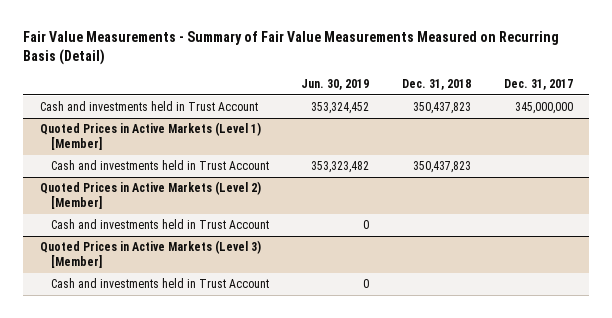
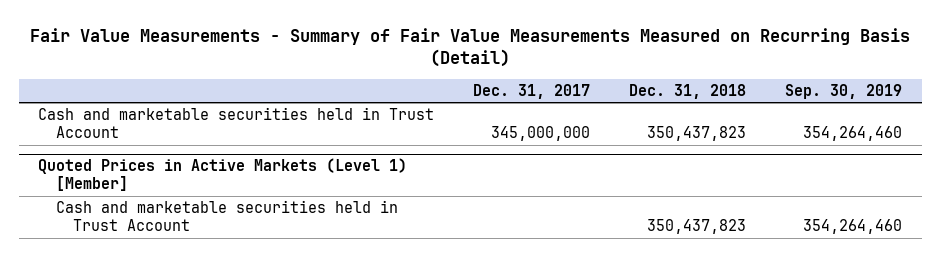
- | Jun. 30, 2019 | Dec. 31, 2018 | Dec. 31, 2017
+ | Dec. 31, 2017 | Dec. 31, 2018 | Sep. 30, 2019
- Cash and investments held in Trust Account | 353,324,452 | 350,437,823 | 345,000,000
+ Cash and marketable securities held in Trust Account | 345,000,000 | 350,437,823 | 354,264,460
@ Quoted Prices in Active Markets (Level 1) [Member]
- Cash and investments held in Trust Account | 353,323,482 | 350,437,823 |
- Quoted Prices in Active Markets (Level 2) [Member]
- Cash and investments held in Trust Account | 0 | |
- Quoted Prices in Active Markets (Level 3) [Member]
- Cash and investments held in Trust Account | 0 | |
@ Quoted Prices in Active Markets (Level 1) [Member]
+ Cash and marketable securities held in Trust Account | | 350,437,823 | 354,264,460

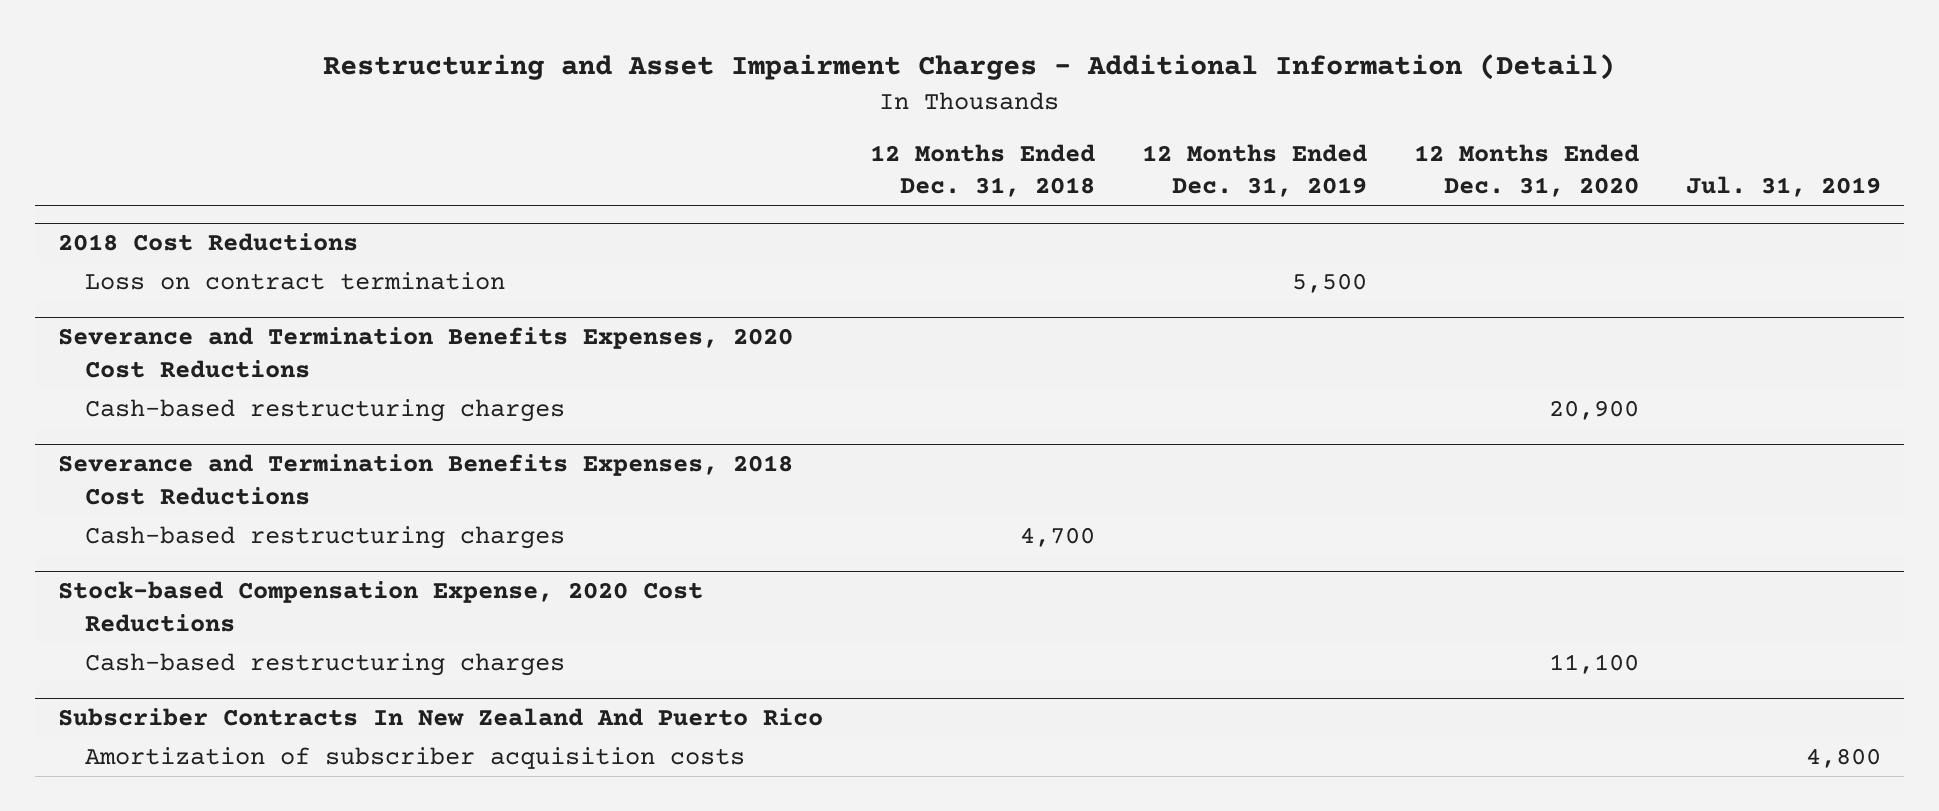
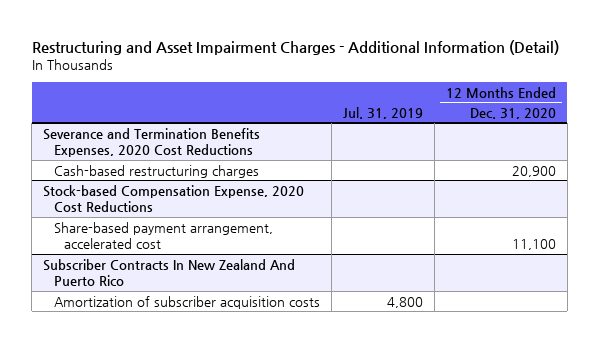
- | 12 Months Ended Dec. 31, 2018 | 12 Months Ended Dec. 31, 2019 | 12 Months Ended Dec. 31, 2020 | Jul. 31, 2019
+ | Jul. 31, 2019 | 12 Months Ended Dec. 31, 2020
- 2018 Cost Reductions
- Loss on contract termination | | 5,500 | |
- Severance and Termination Benefits Expenses, 2018 Cost Reductions
- Cash-based restructuring charges | 4,700 | | |
@ Stock-based Compensation Expense, 2020 Cost Reductions
- Cash-based restructuring charges | | | 11,100 |
+ Share-based payment arrangement, accelerated cost | | 11,100

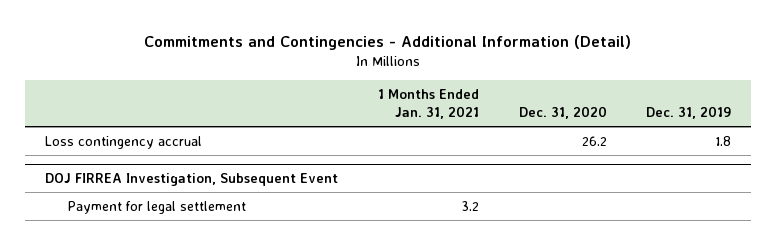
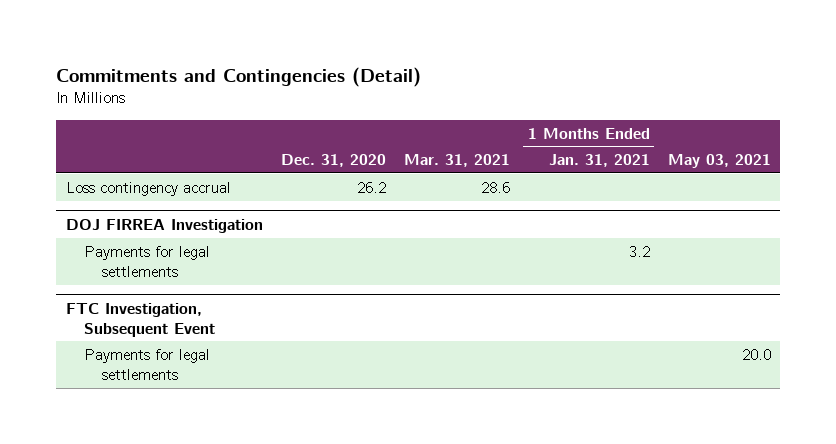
- Commitments and Contingencies - Additional Information (Detail)
+ Commitments and Contingencies (Detail)
- | 1 Months Ended Jan. 31, 2021 | Dec. 31, 2020 | Dec. 31, 2019
+ | Dec. 31, 2020 | Mar. 31, 2021 | 1 Months Ended Jan. 31, 2021 | May 03, 2021
- DOJ FIRREA Investigation, Subsequent Event
- Payment for legal settlement | 3.2 | |
+ DOJ FIRREA Investigation
+ Payments for legal settlements | | | 3.2 |
+ FTC Investigation, Subsequent Event
+ Payments for legal settlements | | | | 20.0

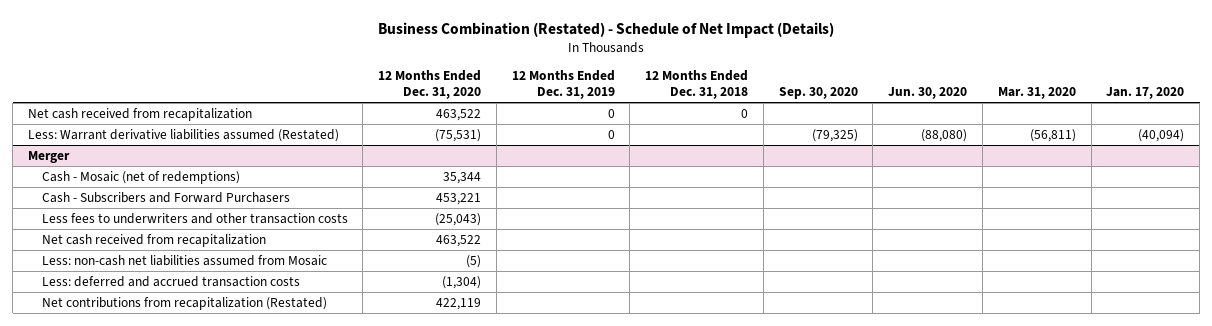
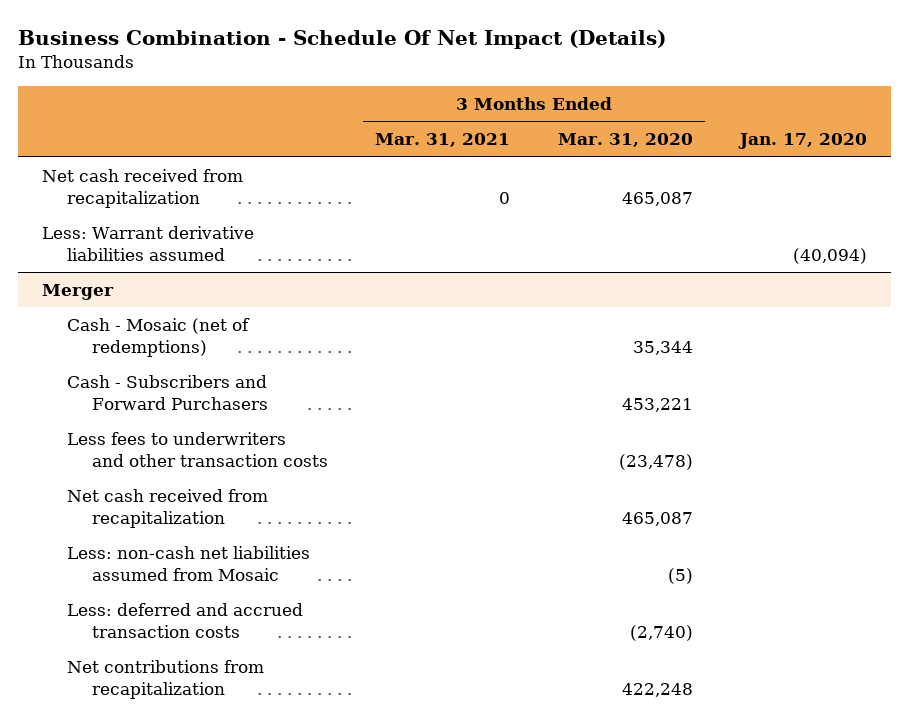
- Business Combination (Restated) - Schedule of Net Impact (Details)
+ Business Combination - Schedule Of Net Impact (Details)
- | 12 Months Ended Dec. 31, 2020 | 12 Months Ended Dec. 31, 2019 | 12 Months Ended Dec. 31, 2018 | Sep. 30, 2020 | Jun. 30, 2020 | Mar. 31, 2020 | Jan. 17, 2020
+ | 3 Months Ended Mar. 31, 2021 | 3 Months Ended Mar. 31, 2020 | Jan. 17, 2020
- Less: Warrant derivative liabilities assumed (Restated) | (75,531) | 0 | | (79,325) | (88,080) | (56,811) | (40,094)
+ Less: Warrant derivative liabilities assumed | | | (40,094)
@ Merger
- Net contributions from recapitalization (Restated) | 422,119 | | | | | |
+ Net contributions from recapitalization | | 422,248 |

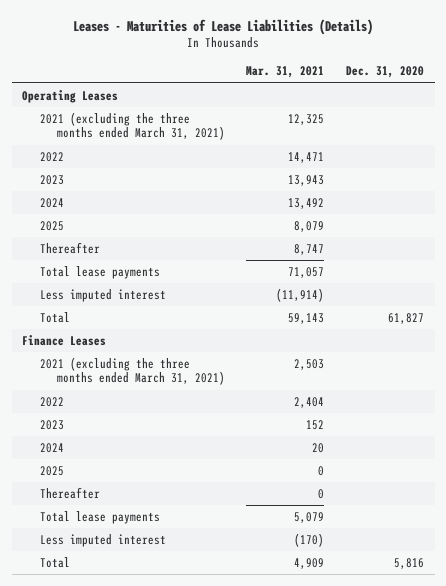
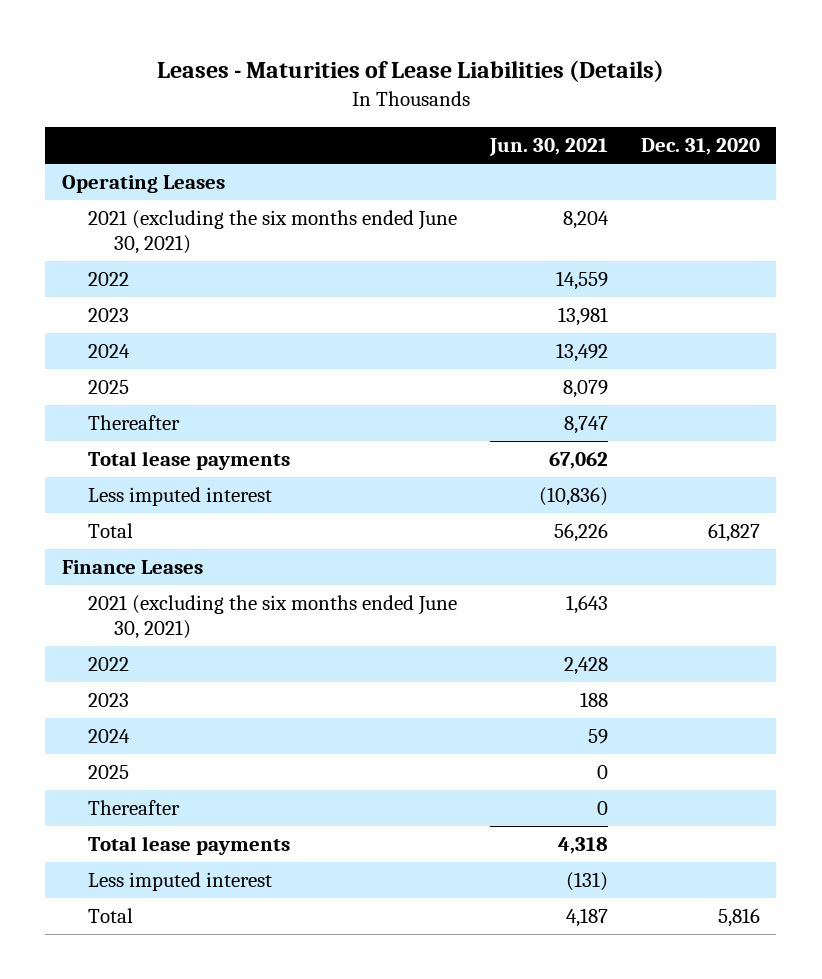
- | Mar. 31, 2021 | Dec. 31, 2020
+ | Jun. 30, 2021 | Dec. 31, 2020
- 2021 (excluding the three months ended March 31, 2021) | 12,325 |
+ 2021 (excluding the six months ended June 30, 2021) | 8,204 |
- 2021 (excluding the three months ended March 31, 2021) | 2,503 |
+ 2021 (excluding the six months ended June 30, 2021) | 1,643 |

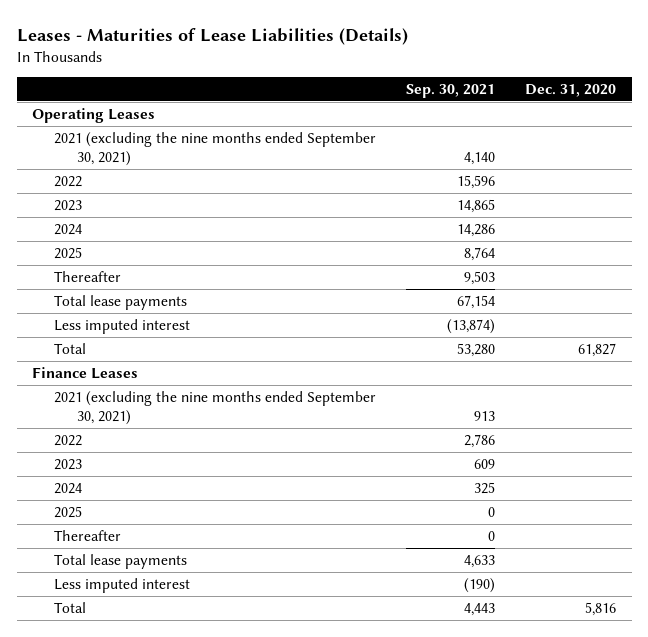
- | Jun. 30, 2021 | Dec. 31, 2020
+ | Sep. 30, 2021 | Dec. 31, 2020
- 2021 (excluding the six months ended June 30, 2021) | 8,204 |
+ 2021 (excluding the nine months ended September 30, 2021) | 4,140 |
- 2021 (excluding the six months ended June 30, 2021) | 1,643 |
+ 2021 (excluding the nine months ended September 30, 2021) | 913 |

